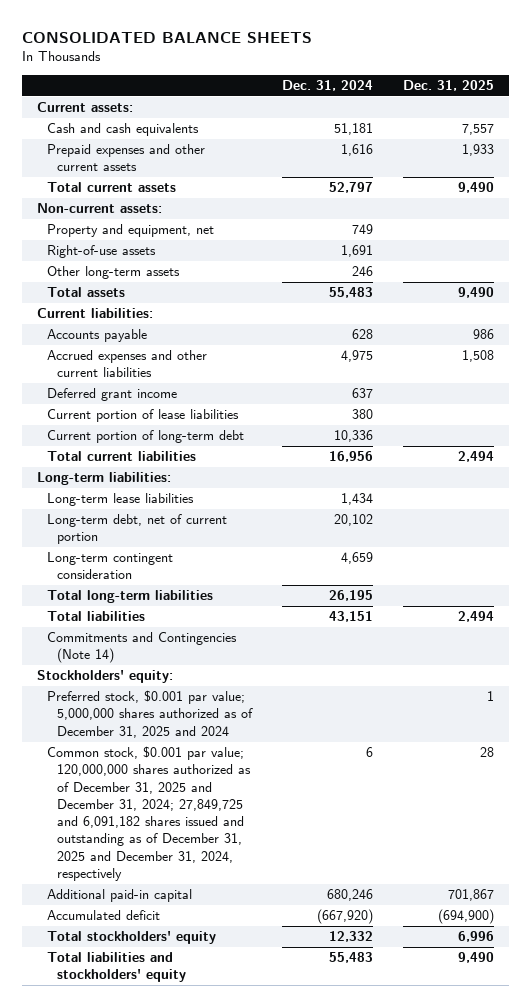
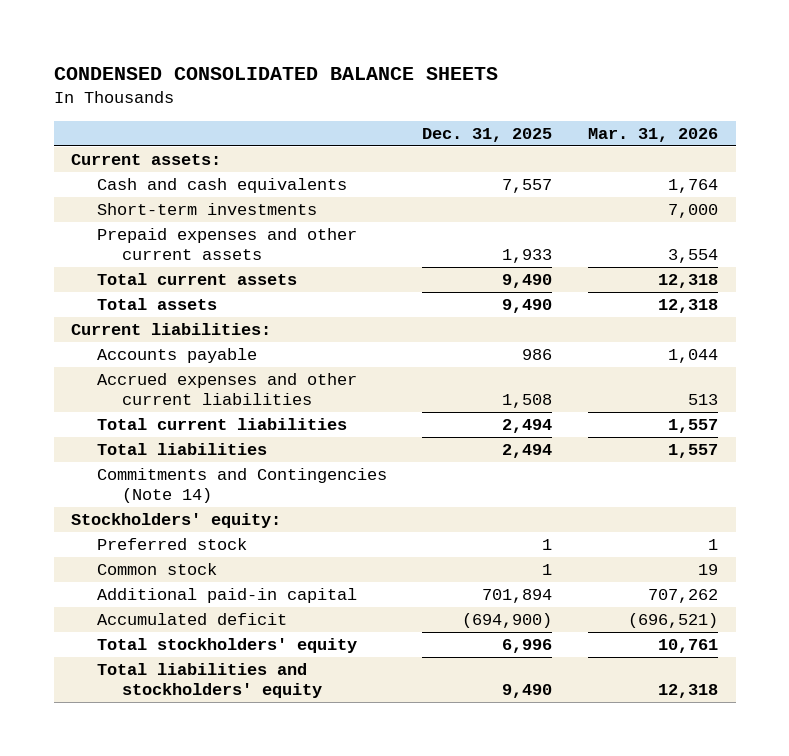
- CONSOLIDATED BALANCE SHEETS
+ CONDENSED CONSOLIDATED BALANCE SHEETS
- | Dec. 31, 2024 | Dec. 31, 2025
+ | Dec. 31, 2025 | Mar. 31, 2026
+ Short-term investments | | 7,000
- Non-current assets:
- Property and equipment, net | 749 |
- Right-of-use assets | 1,691 |
- Other long-term assets | 246 |
- Deferred grant income | 637 |
- Current portion of lease liabilities | 380 |
- Current portion of long-term debt | 10,336 |
- Long-term liabilities:
- Long-term lease liabilities | 1,434 |
- Long-term debt, net of current portion | 20,102 |
- Long-term contingent consideration | 4,659 |
- Total long-term liabilities | 26,195 |
- Preferred stock, $0.001 par value; 5,000,000 shares authorized as of December 31, 2025 and 2024 | | 1
- Common stock, $0.001 par value; 120,000,000 shares authorized as of December 31, 2025 and December 31, 2024; 27,849,725 and 6,091,182 shares issued and outstanding as of December 31, 2025 and December 31, 2024, respectively | 6 | 28
- Additional paid-in capital | 680,246 | 701,867
+ Preferred stock | 1 | 1
+ Common stock | 1 | 19
+ Additional paid-in capital | 701,894 | 707,262

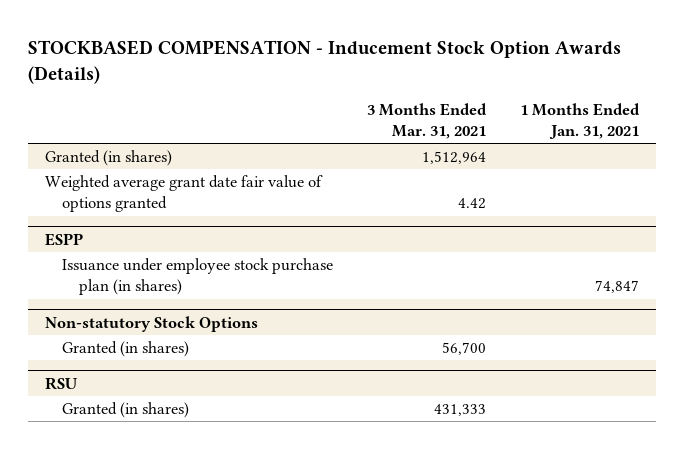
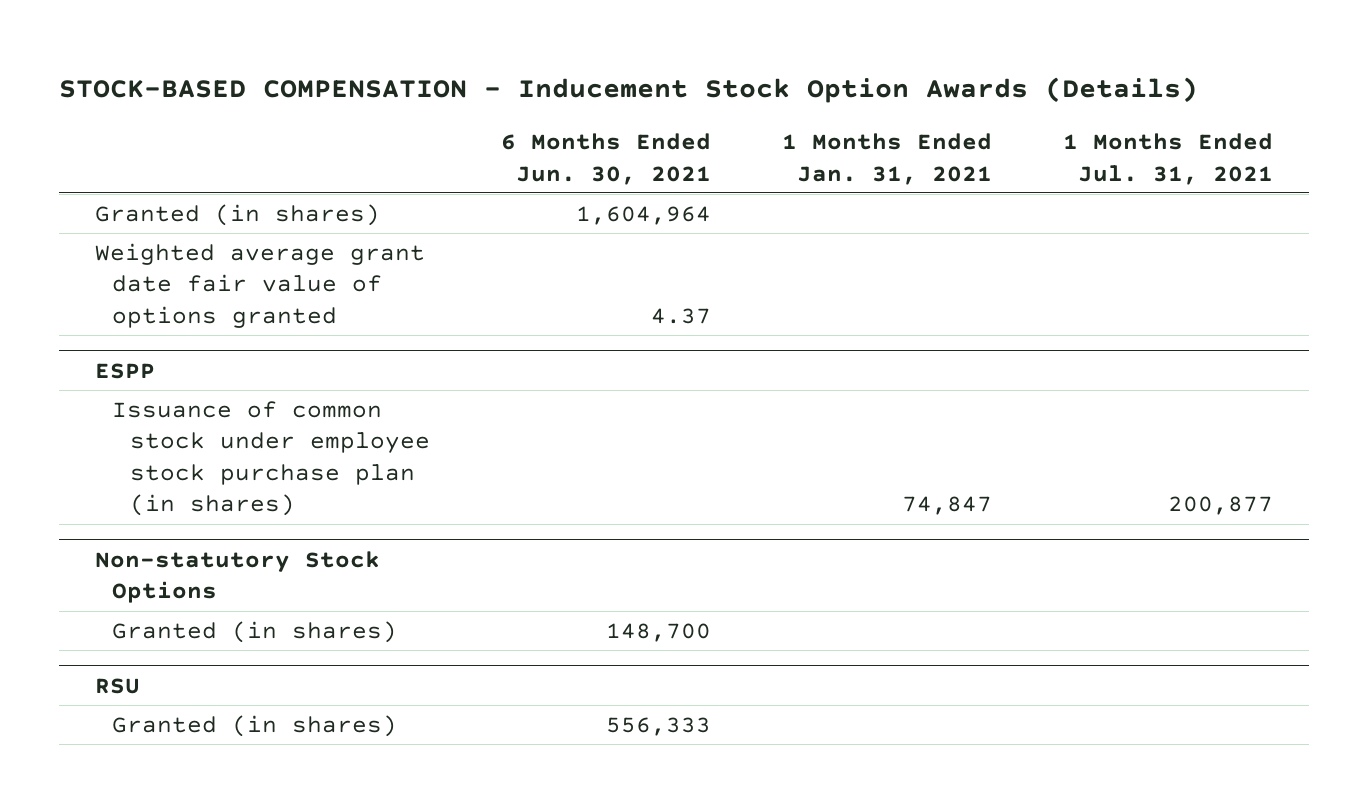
- STOCKBASED COMPENSATION - Inducement Stock Option Awards (Details)
+ STOCK-BASED COMPENSATION - Inducement Stock Option Awards (Details)
- | 3 Months Ended Mar. 31, 2021 | 1 Months Ended Jan. 31, 2021
+ | 6 Months Ended Jun. 30, 2021 | 1 Months Ended Jan. 31, 2021 | 1 Months Ended Jul. 31, 2021
@ ESPP
- Issuance under employee stock purchase plan (in shares) | | 74,847
+ Issuance of common stock under employee stock purchase plan (in shares) | | 74,847 | 200,877

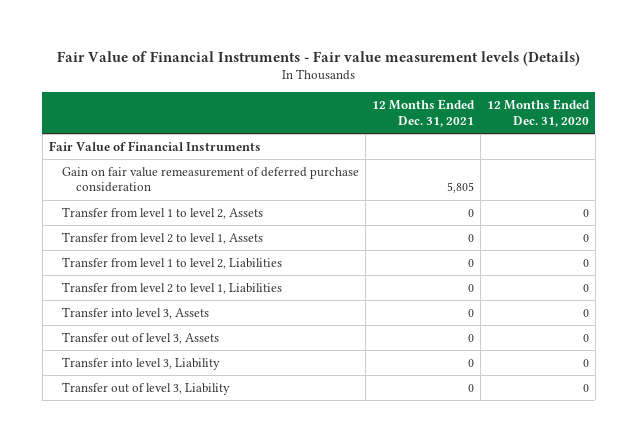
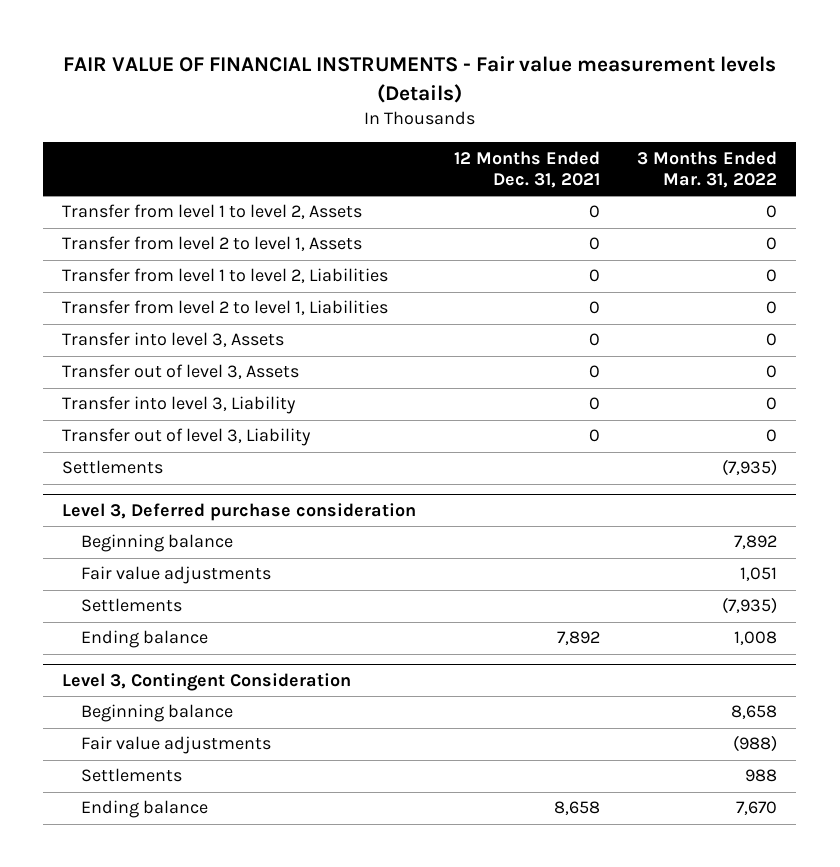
- Fair Value of Financial Instruments - Fair value measurement levels (Details)
+ FAIR VALUE OF FINANCIAL INSTRUMENTS - Fair value measurement levels (Details)
- | 12 Months Ended Dec. 31, 2021 | 12 Months Ended Dec. 31, 2020
+ | 12 Months Ended Dec. 31, 2021 | 3 Months Ended Mar. 31, 2022
- Fair Value of Financial Instruments
- Gain on fair value remeasurement of deferred purchase consideration | 5,805 |
+ Settlements | | (7,935)
+ Level 3, Deferred purchase consideration
+ Beginning balance | | 7,892
+ Fair value adjustments | | 1,051
+ Settlements | | (7,935)
+ Ending balance | 7,892 | 1,008
+ Level 3, Contingent Consideration
+ Beginning balance | | 8,658
+ Fair value adjustments | | (988)
+ Settlements | | 988
+ Ending balance | 8,658 | 7,670

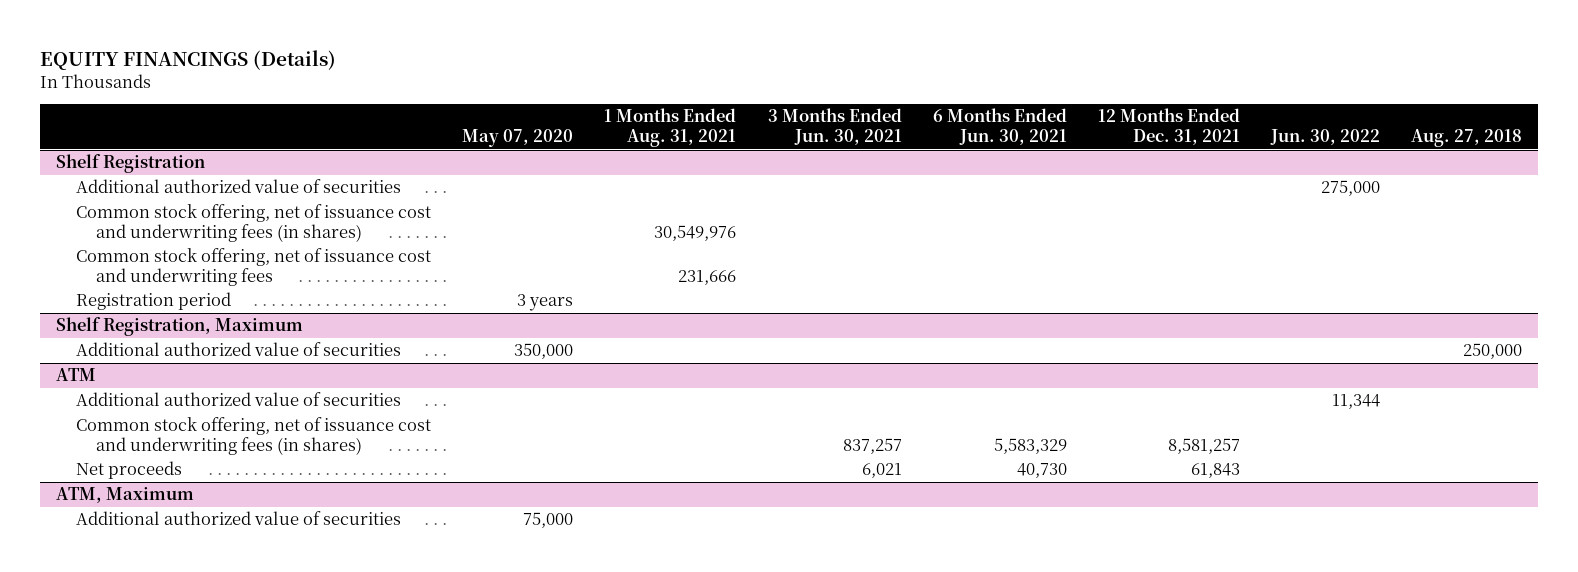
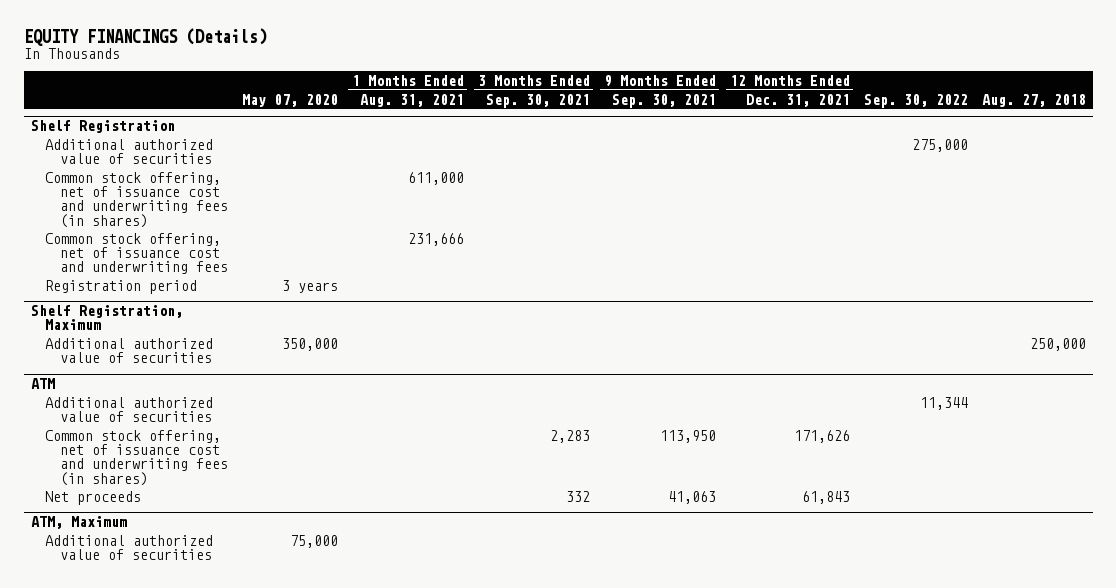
- | May 07, 2020 | 1 Months Ended Aug. 31, 2021 | 3 Months Ended Jun. 30, 2021 | 6 Months Ended Jun. 30, 2021 | 12 Months Ended Dec. 31, 2021 | Jun. 30, 2022 | Aug. 27, 2018
+ | May 07, 2020 | 1 Months Ended Aug. 31, 2021 | 3 Months Ended Sep. 30, 2021 | 9 Months Ended Sep. 30, 2021 | 12 Months Ended Dec. 31, 2021 | Sep. 30, 2022 | Aug. 27, 2018
@ Shelf Registration
- Common stock offering, net of issuance cost and underwriting fees (in shares) | | 30,549,976 | | | | |
+ Common stock offering, net of issuance cost and underwriting fees (in shares) | | 611,000 | | | | |
@ ATM
- Common stock offering, net of issuance cost and underwriting fees (in shares) | | | 837,257 | 5,583,329 | 8,581,257 | |
+ Common stock offering, net of issuance cost and underwriting fees (in shares) | | | 2,283 | 113,950 | 171,626 | |

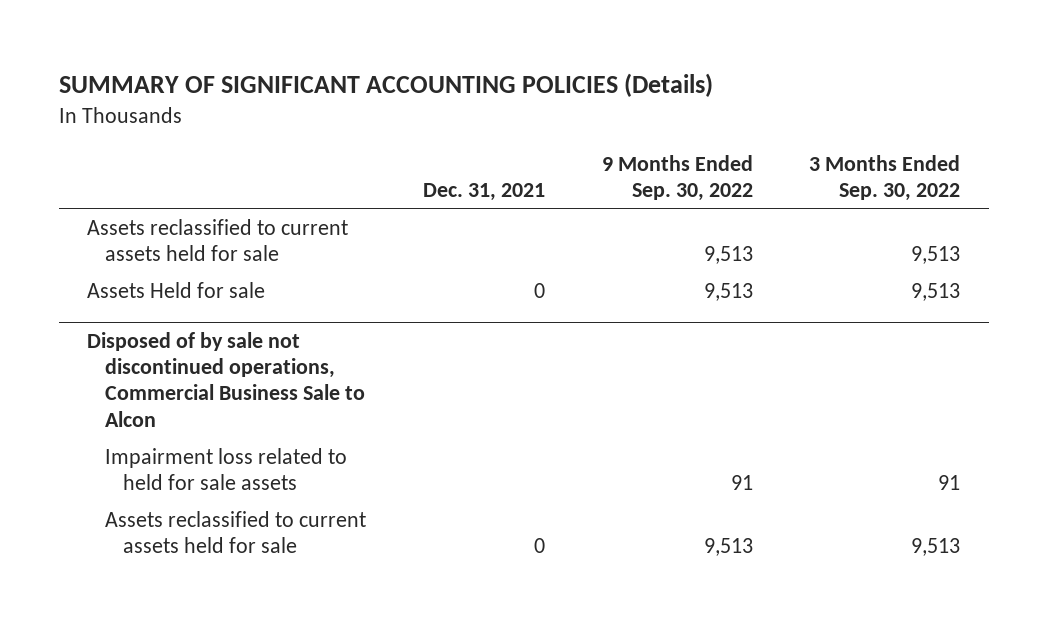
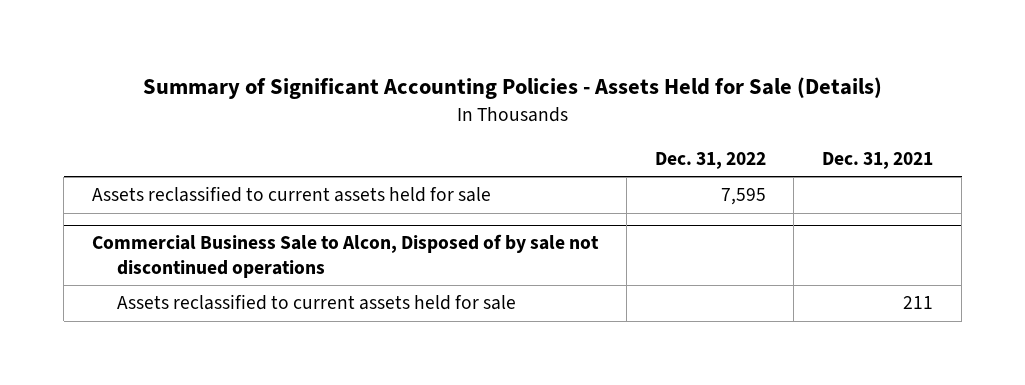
- SUMMARY OF SIGNIFICANT ACCOUNTING POLICIES (Details)
+ Summary of Significant Accounting Policies - Assets Held for Sale (Details)
- | Dec. 31, 2021 | 9 Months Ended Sep. 30, 2022 | 3 Months Ended Sep. 30, 2022
+ | Dec. 31, 2022 | Dec. 31, 2021
- Assets Held for sale | 0 | 9,513 | 9,513
- Disposed of by sale not discontinued operations, Commercial Business Sale to Alcon
- Impairment loss related to held for sale assets | | 91 | 91
- Assets reclassified to current assets held for sale | 0 | 9,513 | 9,513
+ Commercial Business Sale to Alcon, Disposed of by sale not discontinued operations
+ Assets reclassified to current assets held for sale | | 211

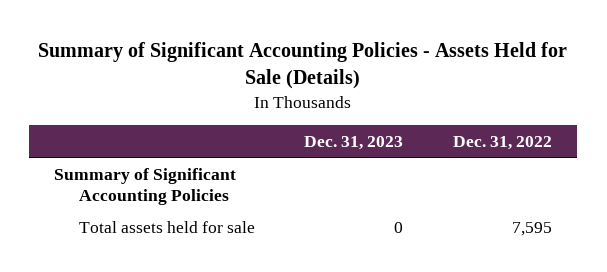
- | Dec. 31, 2022 | Dec. 31, 2021
+ | Dec. 31, 2023 | Dec. 31, 2022
- Assets reclassified to current assets held for sale | 7,595 |
- Commercial Business Sale to Alcon, Disposed of by sale not discontinued operations
- Assets reclassified to current assets held for sale | | 211
+ Summary of Significant Accounting Policies
+ Total assets held for sale | 0 | 7,595

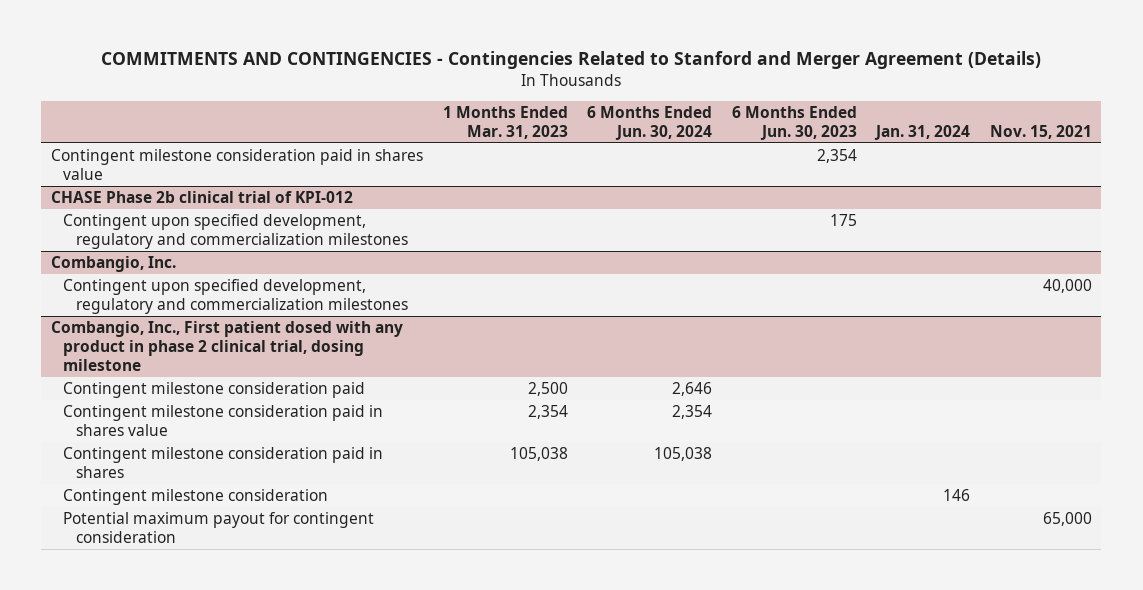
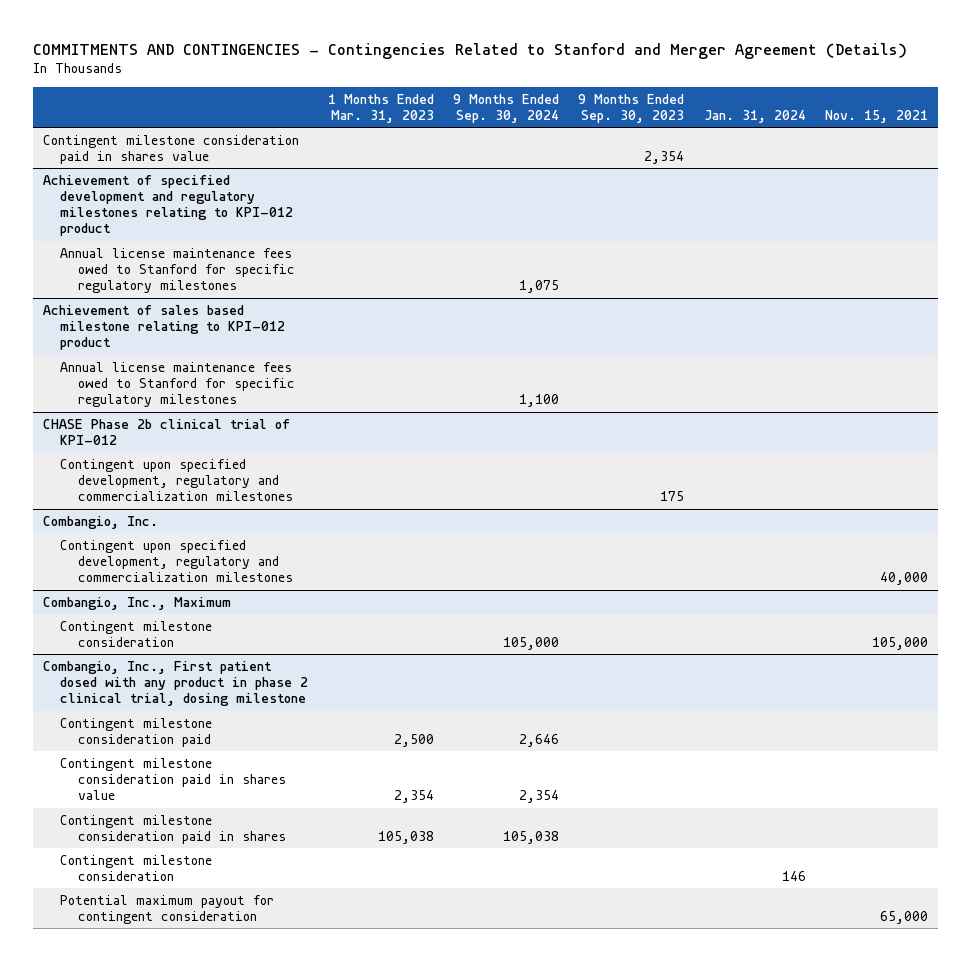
- | 1 Months Ended Mar. 31, 2023 | 6 Months Ended Jun. 30, 2024 | 6 Months Ended Jun. 30, 2023 | Jan. 31, 2024 | Nov. 15, 2021
+ | 1 Months Ended Mar. 31, 2023 | 9 Months Ended Sep. 30, 2024 | 9 Months Ended Sep. 30, 2023 | Jan. 31, 2024 | Nov. 15, 2021
+ Achievement of specified development and regulatory milestones relating to KPI-012 product
+ Annual license maintenance fees owed to Stanford for specific regulatory milestones | | 1,075 | | |
+ Achievement of sales based milestone relating to KPI-012 product
+ Annual license maintenance fees owed to Stanford for specific regulatory milestones | | 1,100 | | |
+ Combangio, Inc., Maximum
+ Contingent milestone consideration | | 105,000 | | | 105,000

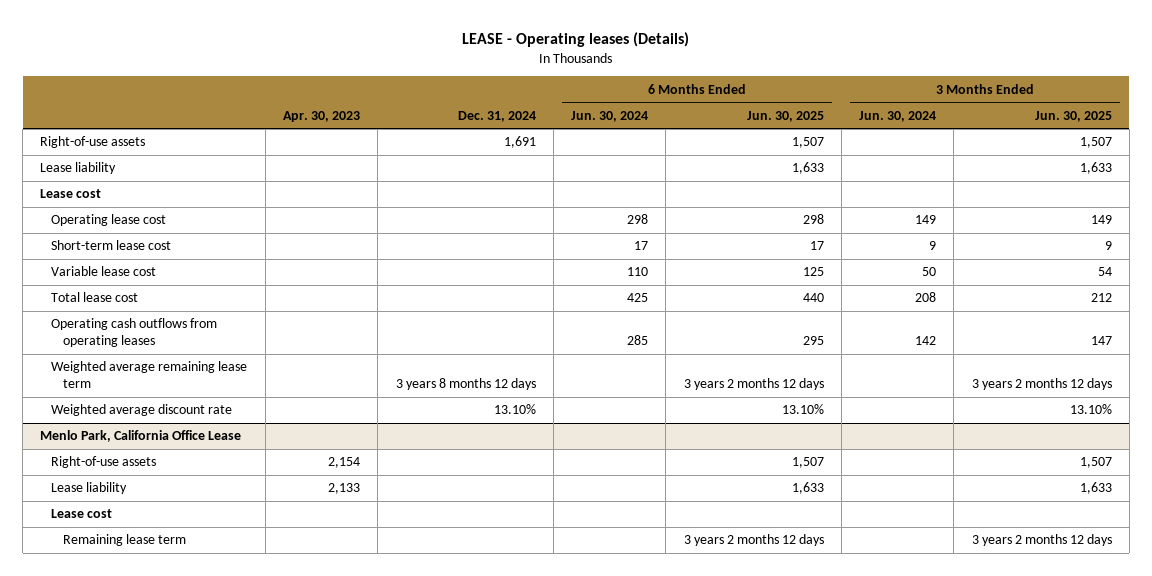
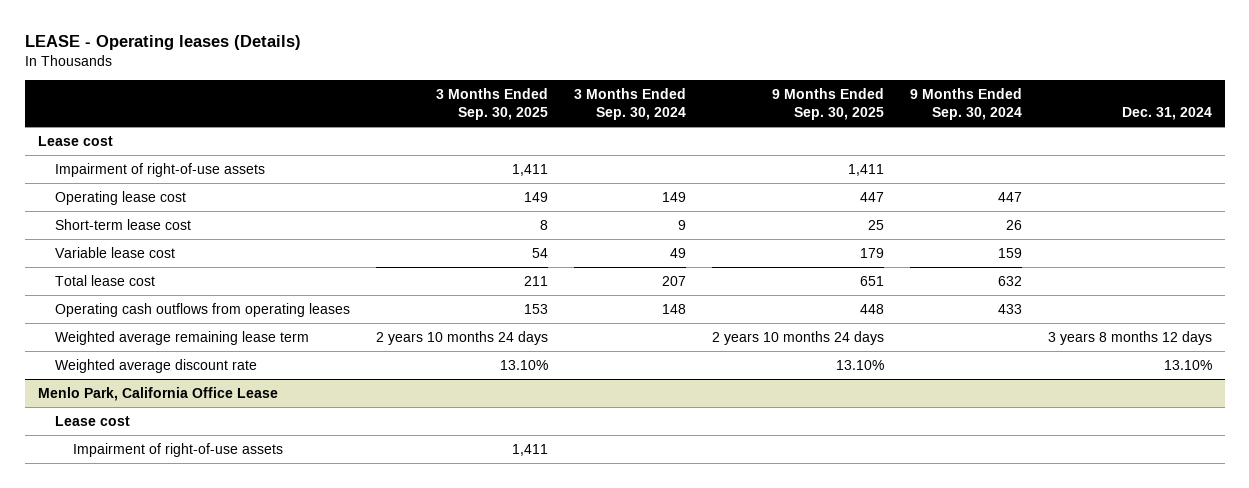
- | Apr. 30, 2023 | Dec. 31, 2024 | 6 Months Ended Jun. 30, 2024 | 6 Months Ended Jun. 30, 2025 | 3 Months Ended Jun. 30, 2024 | 3 Months Ended Jun. 30, 2025
+ | 3 Months Ended Sep. 30, 2025 | 3 Months Ended Sep. 30, 2024 | 9 Months Ended Sep. 30, 2025 | 9 Months Ended Sep. 30, 2024 | Dec. 31, 2024
- Right-of-use assets | | 1,691 | | 1,507 | | 1,507
- Lease liability | | | | 1,633 | | 1,633
+ Impairment of right-of-use assets | 1,411 | | 1,411 | |
@ Menlo Park, California Office Lease
- Right-of-use assets | 2,154 | | | 1,507 | | 1,507
- Lease liability | 2,133 | | | 1,633 | | 1,633
- Remaining lease term | | | | 3 years 2 months 12 days | | 3 years 2 months 12 days
+ Impairment of right-of-use assets | 1,411 | | | |

